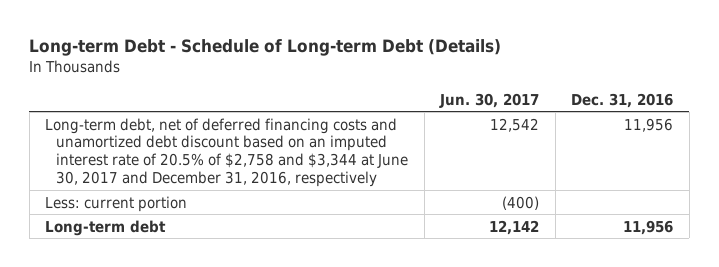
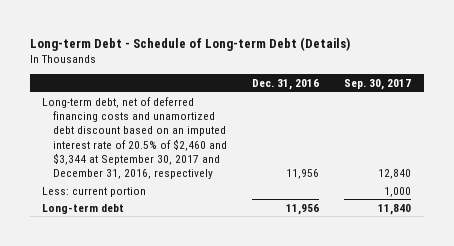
- | Jun. 30, 2017 | Dec. 31, 2016
+ | Dec. 31, 2016 | Sep. 30, 2017
- Long-term debt, net of deferred financing costs and unamortized debt discount based on an imputed interest rate of 20.5% of $2,758 and $3,344 at June 30, 2017 and December 31, 2016, respectively | 12,542 | 11,956
+ Long-term debt, net of deferred financing costs and unamortized debt discount based on an imputed interest rate of 20.5% of $2,460 and $3,344 at September 30, 2017 and December 31, 2016, respectively | 11,956 | 12,840

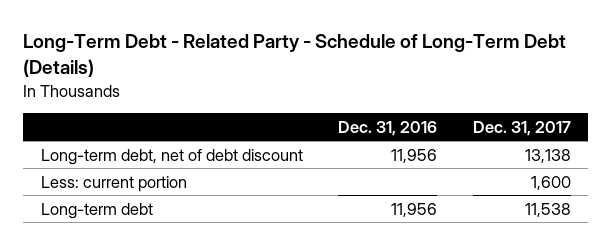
- Long-term Debt - Schedule of Long-term Debt (Details)
+ Long-Term Debt - Related Party - Schedule of Long-Term Debt (Details)
- | Dec. 31, 2016 | Sep. 30, 2017
+ | Dec. 31, 2016 | Dec. 31, 2017
- Long-term debt, net of deferred financing costs and unamortized debt discount based on an imputed interest rate of 20.5% of $2,460 and $3,344 at September 30, 2017 and December 31, 2016, respectively | 11,956 | 12,840
+ Long-term debt, net of debt discount | 11,956 | 13,138

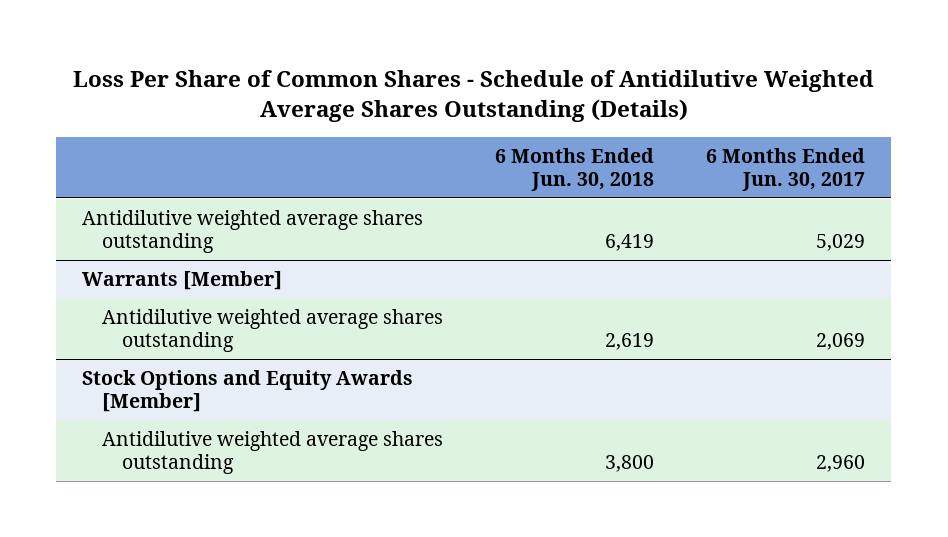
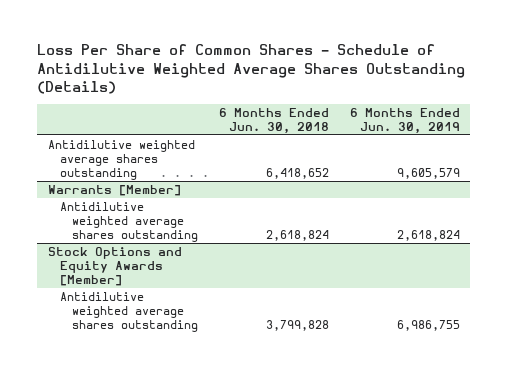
- | 6 Months Ended Jun. 30, 2018 | 6 Months Ended Jun. 30, 2017
+ | 6 Months Ended Jun. 30, 2018 | 6 Months Ended Jun. 30, 2019
- Antidilutive weighted average shares outstanding | 6,419 | 5,029
+ Antidilutive weighted average shares outstanding | 6,418,652 | 9,605,579
@ Warrants [Member]
- Antidilutive weighted average shares outstanding | 2,619 | 2,069
+ Antidilutive weighted average shares outstanding | 2,618,824 | 2,618,824
@ Stock Options and Equity Awards [Member]
- Antidilutive weighted average shares outstanding | 3,800 | 2,960
+ Antidilutive weighted average shares outstanding | 3,799,828 | 6,986,755

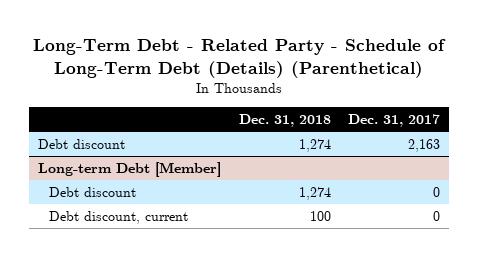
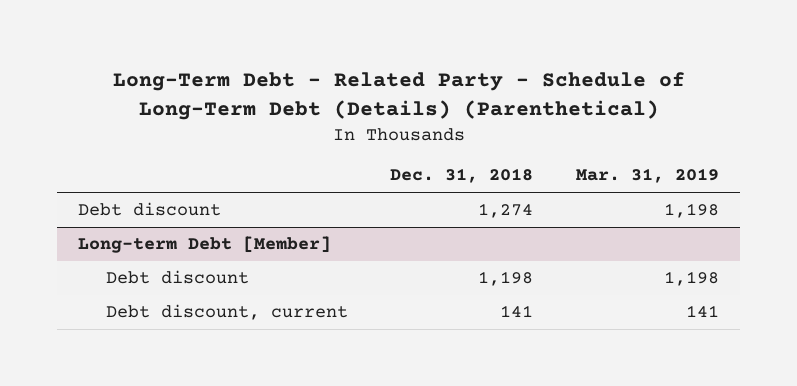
- | Dec. 31, 2018 | Dec. 31, 2017
+ | Dec. 31, 2018 | Mar. 31, 2019
@ Long-term Debt [Member]
- Debt discount | 1,274 | 0
- Debt discount, current | 100 | 0
+ Debt discount | 1,198 | 1,198
+ Debt discount, current | 141 | 141

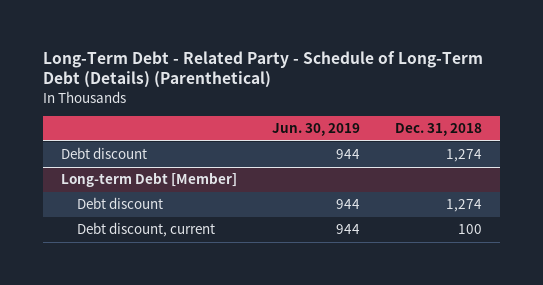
- | Dec. 31, 2018 | Mar. 31, 2019
+ | Jun. 30, 2019 | Dec. 31, 2018
@ Long-term Debt [Member]
- Debt discount | 1,198 | 1,198
- Debt discount, current | 141 | 141
+ Debt discount | 944 | 1,274
+ Debt discount, current | 944 | 100

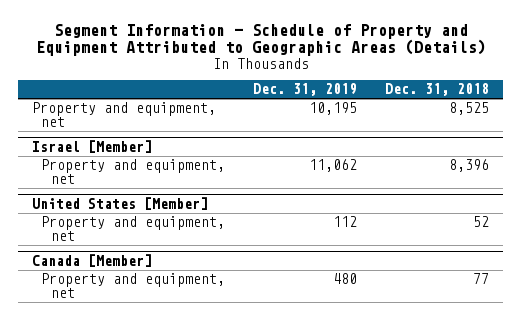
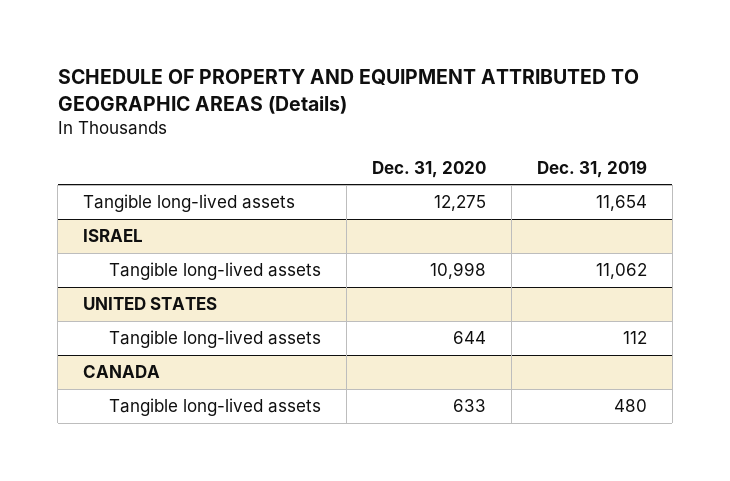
- Segment Information - Schedule of Property and Equipment Attributed to Geographic Areas (Details)
+ SCHEDULE OF PROPERTY AND EQUIPMENT ATTRIBUTED TO GEOGRAPHIC AREAS (Details)
- | Dec. 31, 2019 | Dec. 31, 2018
+ | Dec. 31, 2020 | Dec. 31, 2019
- Property and equipment, net | 10,195 | 8,525
- Israel [Member]
- Property and equipment, net | 11,062 | 8,396
- United States [Member]
- Property and equipment, net | 112 | 52
- Canada [Member]
- Property and equipment, net | 480 | 77
+ Tangible long-lived assets | 12,275 | 11,654
+ ISRAEL
+ Tangible long-lived assets | 10,998 | 11,062
+ UNITED STATES
+ Tangible long-lived assets | 644 | 112
+ CANADA
+ Tangible long-lived assets | 633 | 480

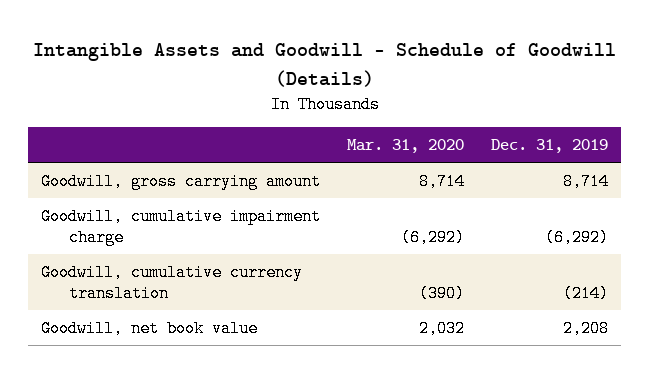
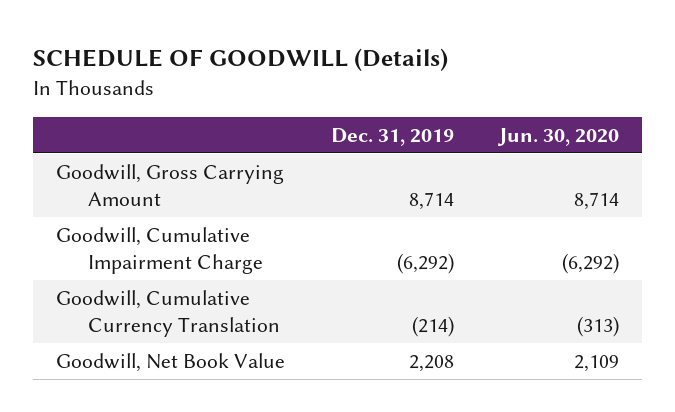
- Intangible Assets and Goodwill - Schedule of Goodwill (Details)
+ SCHEDULE OF GOODWILL (Details)
- | Mar. 31, 2020 | Dec. 31, 2019
+ | Dec. 31, 2019 | Jun. 30, 2020
- Goodwill, gross carrying amount | 8,714 | 8,714
- Goodwill, cumulative impairment charge | (6,292) | (6,292)
- Goodwill, cumulative currency translation | (390) | (214)
- Goodwill, net book value | 2,032 | 2,208
+ Goodwill, Gross Carrying Amount | 8,714 | 8,714
+ Goodwill, Cumulative Impairment Charge | (6,292) | (6,292)
+ Goodwill, Cumulative Currency Translation | (214) | (313)
+ Goodwill, Net Book Value | 2,208 | 2,109

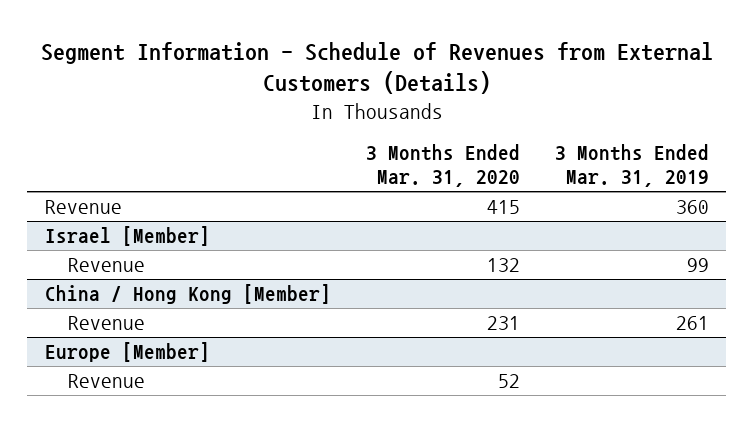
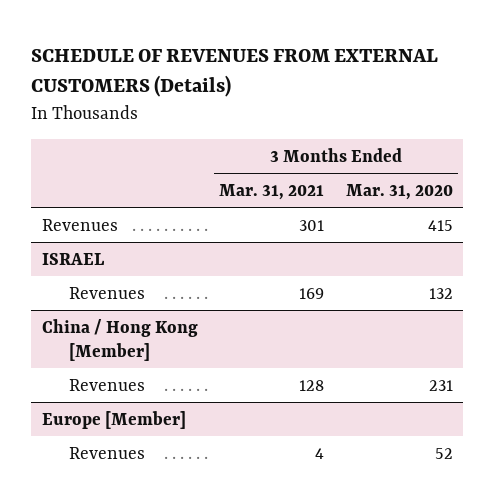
- Segment Information - Schedule of Revenues from External Customers (Details)
+ SCHEDULE OF REVENUES FROM EXTERNAL CUSTOMERS (Details)
- | 3 Months Ended Mar. 31, 2020 | 3 Months Ended Mar. 31, 2019
+ | 3 Months Ended Mar. 31, 2021 | 3 Months Ended Mar. 31, 2020
- Revenue | 415 | 360
- Israel [Member]
- Revenue | 132 | 99
+ Revenues | 301 | 415
+ ISRAEL
+ Revenues | 169 | 132
@ China / Hong Kong [Member]
- Revenue | 231 | 261
+ Revenues | 128 | 231
@ Europe [Member]
- Revenue | 52 |
+ Revenues | 4 | 52

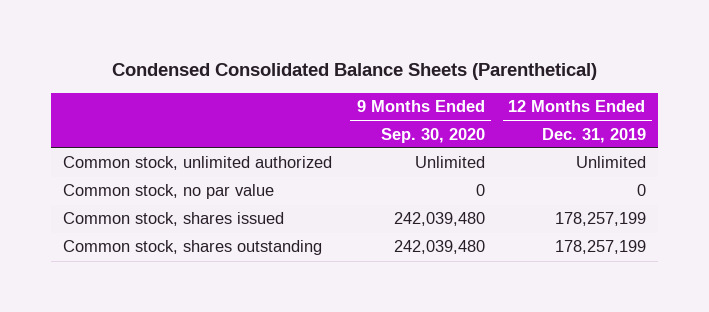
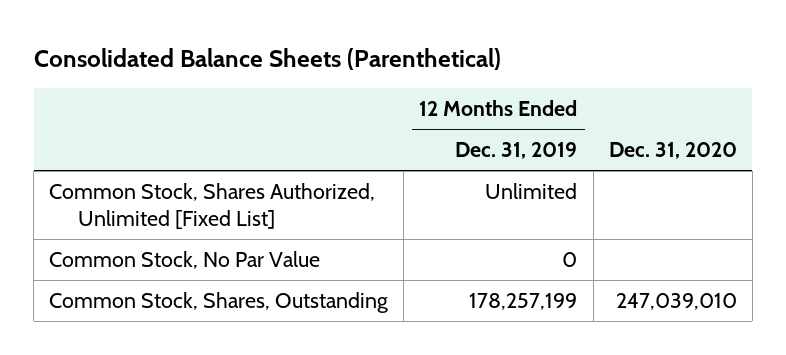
- Condensed Consolidated Balance Sheets (Parenthetical)
+ Consolidated Balance Sheets (Parenthetical)
- | 9 Months Ended Sep. 30, 2020 | 12 Months Ended Dec. 31, 2019
+ | 12 Months Ended Dec. 31, 2019 | Dec. 31, 2020
- Common stock, unlimited authorized | Unlimited | Unlimited
- Common stock, no par value | 0 | 0
- Common stock, shares issued | 242,039,480 | 178,257,199
- Common stock, shares outstanding | 242,039,480 | 178,257,199
+ Common Stock, Shares Authorized, Unlimited [Fixed List] | Unlimited |
+ Common Stock, No Par Value | 0 |
+ Common Stock, Shares, Outstanding | 178,257,199 | 247,039,010

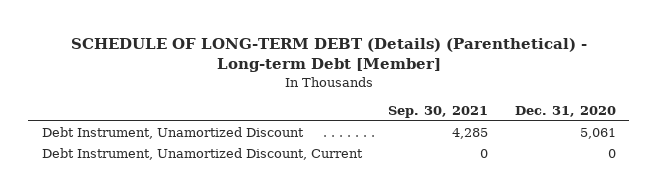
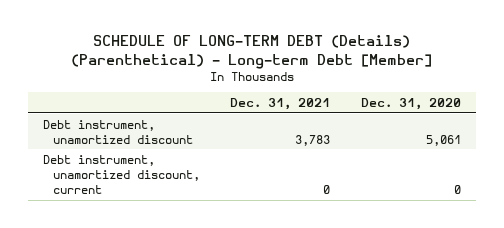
- | Sep. 30, 2021 | Dec. 31, 2020
+ | Dec. 31, 2021 | Dec. 31, 2020
- Debt Instrument, Unamortized Discount | 4,285 | 5,061
- Debt Instrument, Unamortized Discount, Current | 0 | 0
+ Debt instrument, unamortized discount | 3,783 | 5,061
+ Debt instrument, unamortized discount, current | 0 | 0

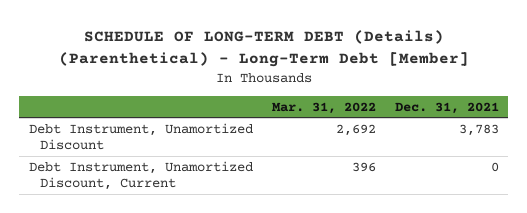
- SCHEDULE OF LONG-TERM DEBT (Details) (Parenthetical) - Long-term Debt [Member]
+ SCHEDULE OF LONG-TERM DEBT (Details) (Parenthetical) - Long-Term Debt [Member]
- | Dec. 31, 2021 | Dec. 31, 2020
+ | Mar. 31, 2022 | Dec. 31, 2021
- Debt instrument, unamortized discount | 3,783 | 5,061
- Debt instrument, unamortized discount, current | 0 | 0
+ Debt Instrument, Unamortized Discount | 2,692 | 3,783
+ Debt Instrument, Unamortized Discount, Current | 396 | 0

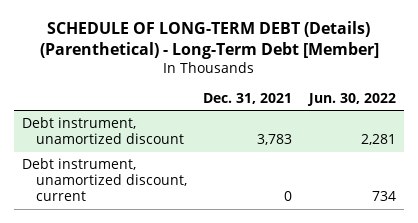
- | Mar. 31, 2022 | Dec. 31, 2021
+ | Dec. 31, 2021 | Jun. 30, 2022
- Debt Instrument, Unamortized Discount | 2,692 | 3,783
- Debt Instrument, Unamortized Discount, Current | 396 | 0
+ Debt instrument, unamortized discount | 3,783 | 2,281
+ Debt instrument, unamortized discount, current | 0 | 734

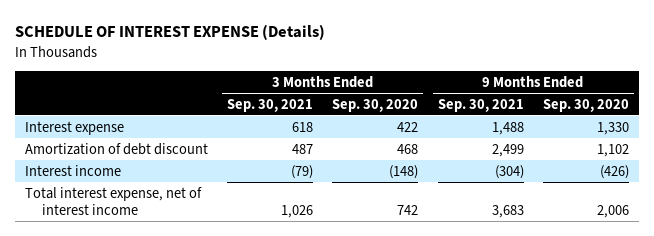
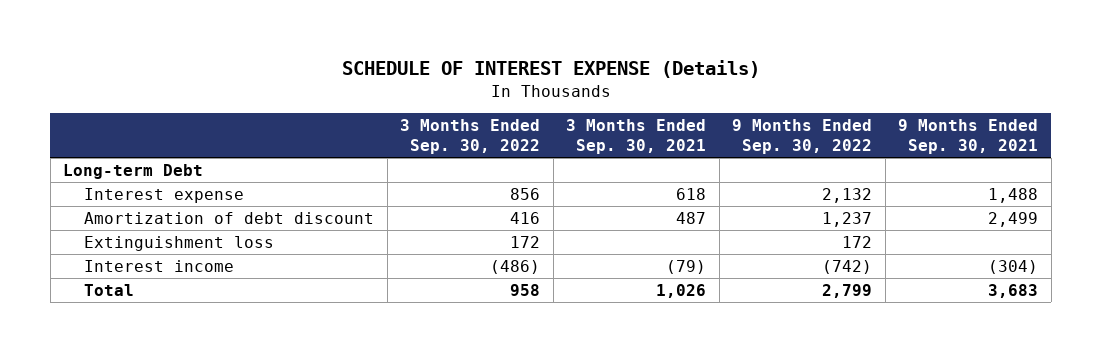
- | 3 Months Ended Sep. 30, 2021 | 3 Months Ended Sep. 30, 2020 | 9 Months Ended Sep. 30, 2021 | 9 Months Ended Sep. 30, 2020
+ | 3 Months Ended Sep. 30, 2022 | 3 Months Ended Sep. 30, 2021 | 9 Months Ended Sep. 30, 2022 | 9 Months Ended Sep. 30, 2021
+ Long-term Debt
+ Extinguishment loss | 172 | | 172 |
- Total interest expense, net of interest income | 1,026 | 742 | 3,683 | 2,006
+ Total | 958 | 1,026 | 2,799 | 3,683

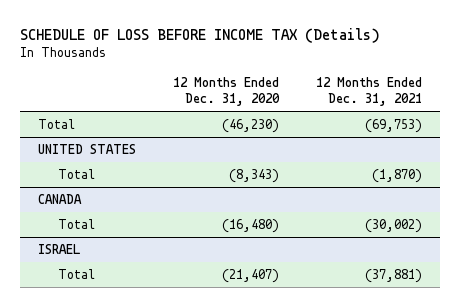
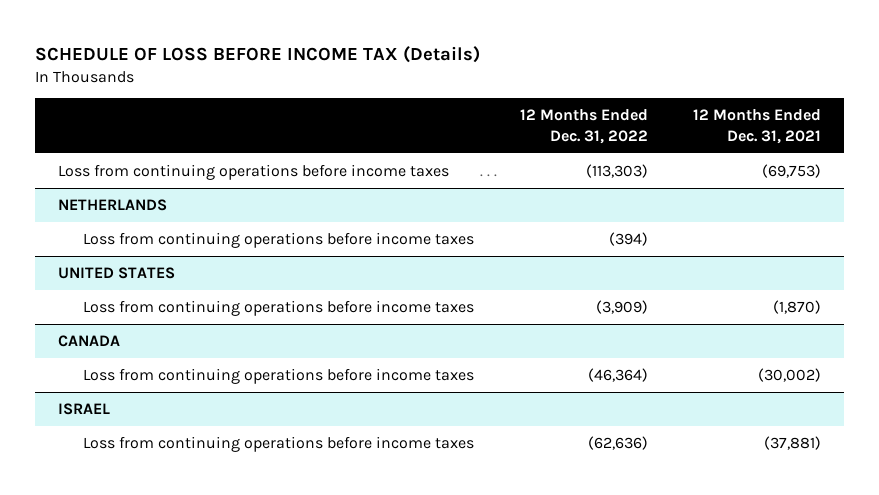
- | 12 Months Ended Dec. 31, 2020 | 12 Months Ended Dec. 31, 2021
+ | 12 Months Ended Dec. 31, 2022 | 12 Months Ended Dec. 31, 2021
- Total | (46,230) | (69,753)
+ Loss from continuing operations before income taxes | (113,303) | (69,753)
+ NETHERLANDS
+ Loss from continuing operations before income taxes | (394) |
@ UNITED STATES
- Total | (8,343) | (1,870)
+ Loss from continuing operations before income taxes | (3,909) | (1,870)
@ CANADA
- Total | (16,480) | (30,002)
+ Loss from continuing operations before income taxes | (46,364) | (30,002)
@ ISRAEL
- Total | (21,407) | (37,881)
+ Loss from continuing operations before income taxes | (62,636) | (37,881)

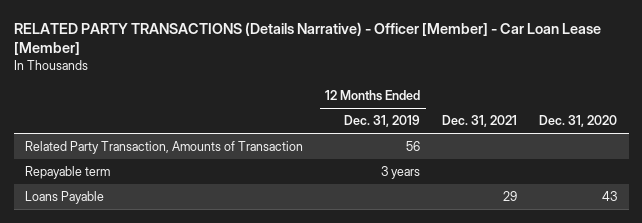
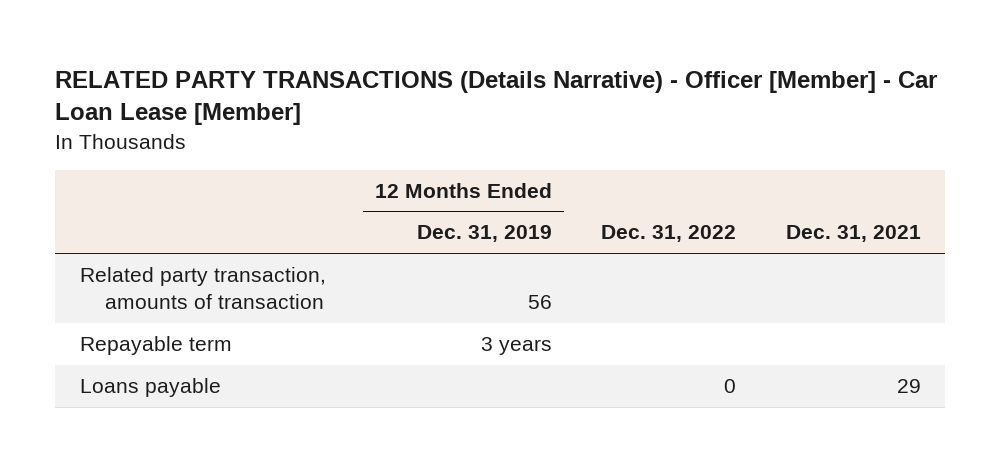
- | 12 Months Ended Dec. 31, 2019 | Dec. 31, 2021 | Dec. 31, 2020
+ | 12 Months Ended Dec. 31, 2019 | Dec. 31, 2022 | Dec. 31, 2021
- Related Party Transaction, Amounts of Transaction | 56 | |
+ Related party transaction, amounts of transaction | 56 | |
- Loans Payable | | 29 | 43
+ Loans payable | | 0 | 29

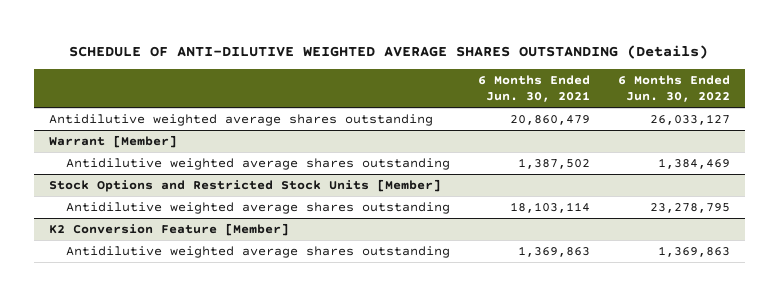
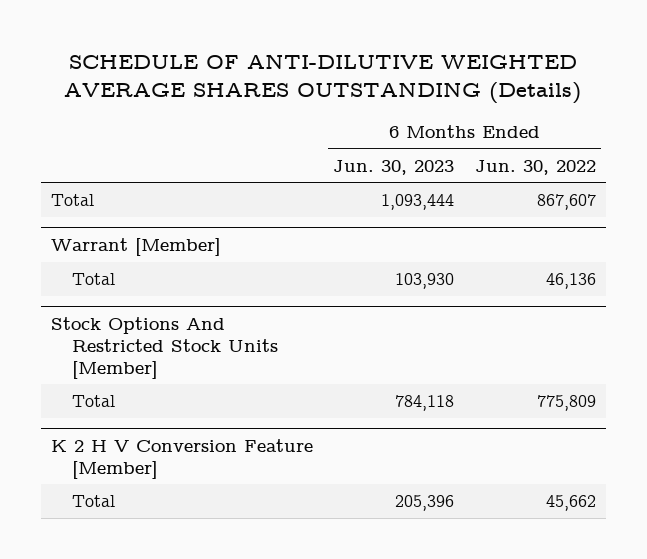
- | 6 Months Ended Jun. 30, 2021 | 6 Months Ended Jun. 30, 2022
+ | 6 Months Ended Jun. 30, 2023 | 6 Months Ended Jun. 30, 2022
- Antidilutive weighted average shares outstanding | 20,860,479 | 26,033,127
+ Total | 1,093,444 | 867,607
@ Warrant [Member]
- Antidilutive weighted average shares outstanding | 1,387,502 | 1,384,469
- Stock Options and Restricted Stock Units [Member]
- Antidilutive weighted average shares outstanding | 18,103,114 | 23,278,795
- K2 Conversion Feature [Member]
- Antidilutive weighted average shares outstanding | 1,369,863 | 1,369,863
@ Warrant [Member]
+ Total | 103,930 | 46,136
+ Stock Options And Restricted Stock Units [Member]
+ Total | 784,118 | 775,809
+ K 2 H V Conversion Feature [Member]
+ Total | 205,396 | 45,662

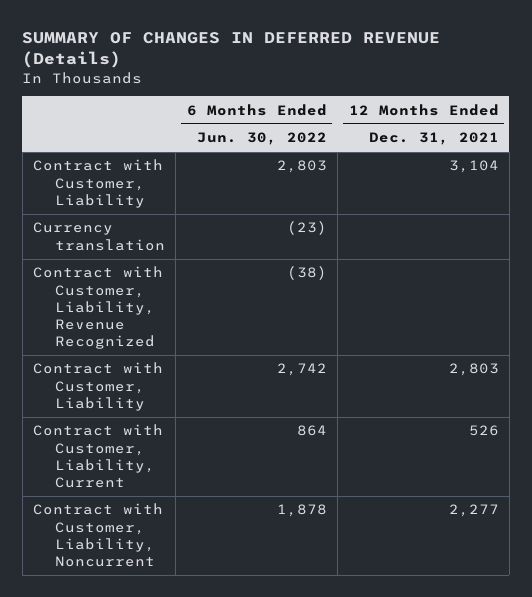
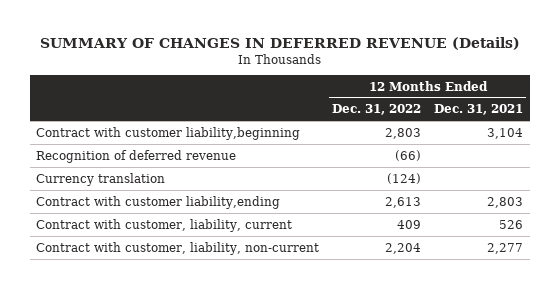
- | 6 Months Ended Jun. 30, 2022 | 12 Months Ended Dec. 31, 2021
+ | 12 Months Ended Dec. 31, 2022 | 12 Months Ended Dec. 31, 2021
- Contract with Customer, Liability | 2,803 | 3,104
+ Contract with customer liability,beginning | 2,803 | 3,104
+ Recognition of deferred revenue | (66) |
- Contract with Customer, Liability, Revenue Recognized | (38) |
- Contract with Customer, Liability | 2,742 | 2,803
- Contract with Customer, Liability, Current | 864 | 526
- Contract with Customer, Liability, Noncurrent | 1,878 | 2,277
+ Contract with customer liability,ending | 2,613 | 2,803
+ Contract with customer, liability, current | 409 | 526
+ Contract with customer, liability, non-current | 2,204 | 2,277

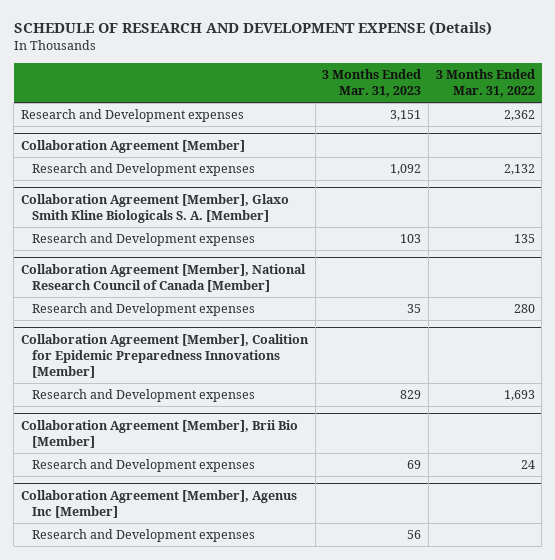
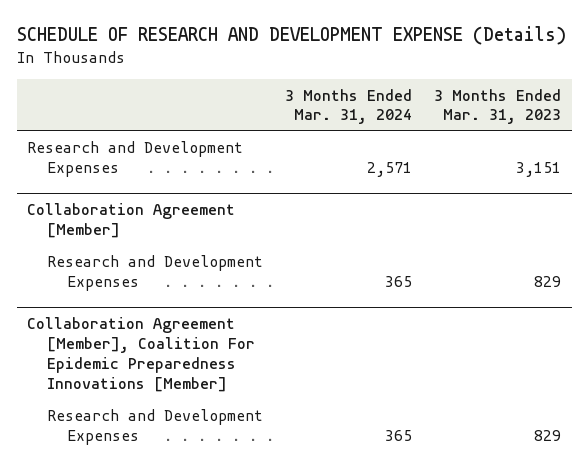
- | 3 Months Ended Mar. 31, 2023 | 3 Months Ended Mar. 31, 2022
+ | 3 Months Ended Mar. 31, 2024 | 3 Months Ended Mar. 31, 2023
- Research and Development expenses | 3,151 | 2,362
+ Research and Development Expenses | 2,571 | 3,151
@ Collaboration Agreement [Member]
- Research and Development expenses | 1,092 | 2,132
- Collaboration Agreement [Member], Glaxo Smith Kline Biologicals S. A. [Member]
- Research and Development expenses | 103 | 135
- Collaboration Agreement [Member], National Research Council of Canada [Member]
- Research and Development expenses | 35 | 280
- Collaboration Agreement [Member], Coalition for Epidemic Preparedness Innovations [Member]
- Research and Development expenses | 829 | 1,693
- Collaboration Agreement [Member], Brii Bio [Member]
- Research and Development expenses | 69 | 24
- Collaboration Agreement [Member], Agenus Inc [Member]
- Research and Development expenses | 56 |
@ Collaboration Agreement [Member]
+ Research and Development Expenses | 365 | 829
+ Collaboration Agreement [Member], Coalition For Epidemic Preparedness Innovations [Member]
+ Research and Development Expenses | 365 | 829

